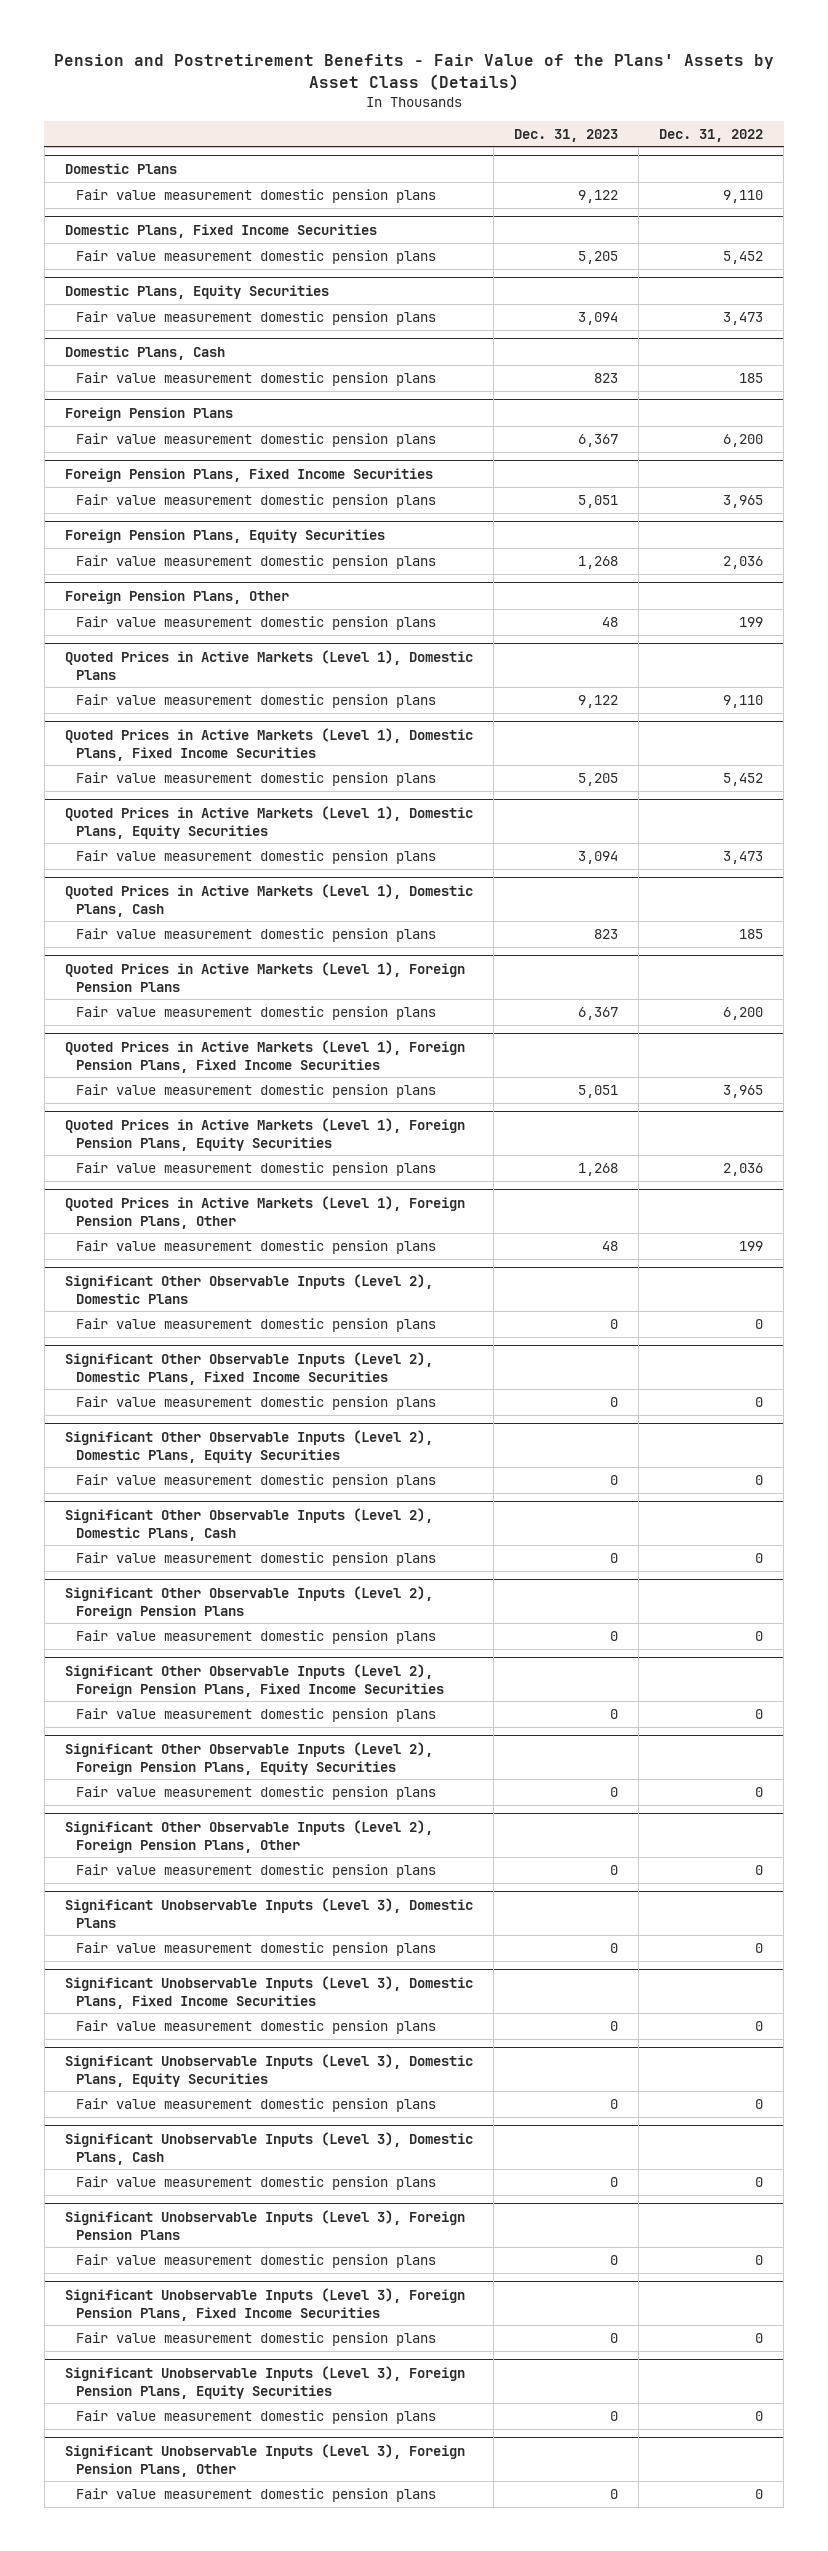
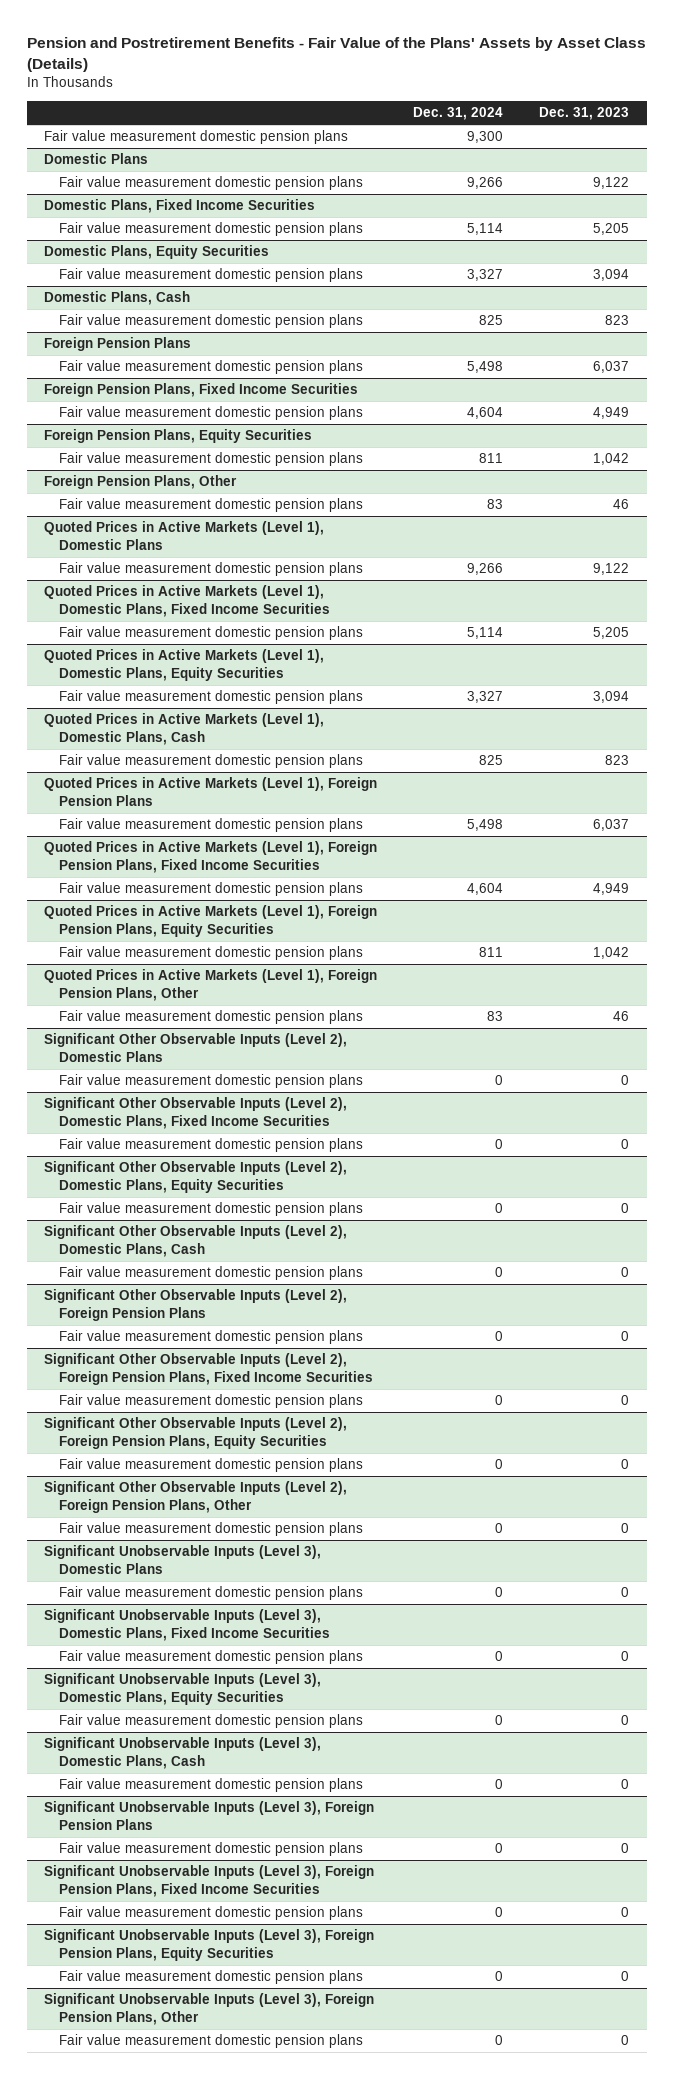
- | Dec. 31, 2023 | Dec. 31, 2022
+ | Dec. 31, 2024 | Dec. 31, 2023
+ Fair value measurement domestic pension plans | 9,300 |
@ Foreign Pension Plans
- Fair value measurement domestic pension plans | 6,367 | 6,200
+ Fair value measurement domestic pension plans | 5,498 | 6,037
@ Foreign Pension Plans, Fixed Income Securities
- Fair value measurement domestic pension plans | 5,051 | 3,965
+ Fair value measurement domestic pension plans | 4,604 | 4,949
@ Foreign Pension Plans, Equity Securities
- Fair value measurement domestic pension plans | 1,268 | 2,036
+ Fair value measurement domestic pension plans | 811 | 1,042
@ Foreign Pension Plans, Other
- Fair value measurement domestic pension plans | 48 | 199
+ Fair value measurement domestic pension plans | 83 | 46
@ Quoted Prices in Active Markets (Level 1), Foreign Pension Plans
- Fair value measurement domestic pension plans | 6,367 | 6,200
+ Fair value measurement domestic pension plans | 5,498 | 6,037
@ Quoted Prices in Active Markets (Level 1), Foreign Pension Plans, Fixed Income Securities
- Fair value measurement domestic pension plans | 5,051 | 3,965
+ Fair value measurement domestic pension plans | 4,604 | 4,949
@ Quoted Prices in Active Markets (Level 1), Foreign Pension Plans, Equity Securities
- Fair value measurement domestic pension plans | 1,268 | 2,036
+ Fair value measurement domestic pension plans | 811 | 1,042
@ Quoted Prices in Active Markets (Level 1), Foreign Pension Plans, Other
- Fair value measurement domestic pension plans | 48 | 199
+ Fair value measurement domestic pension plans | 83 | 46

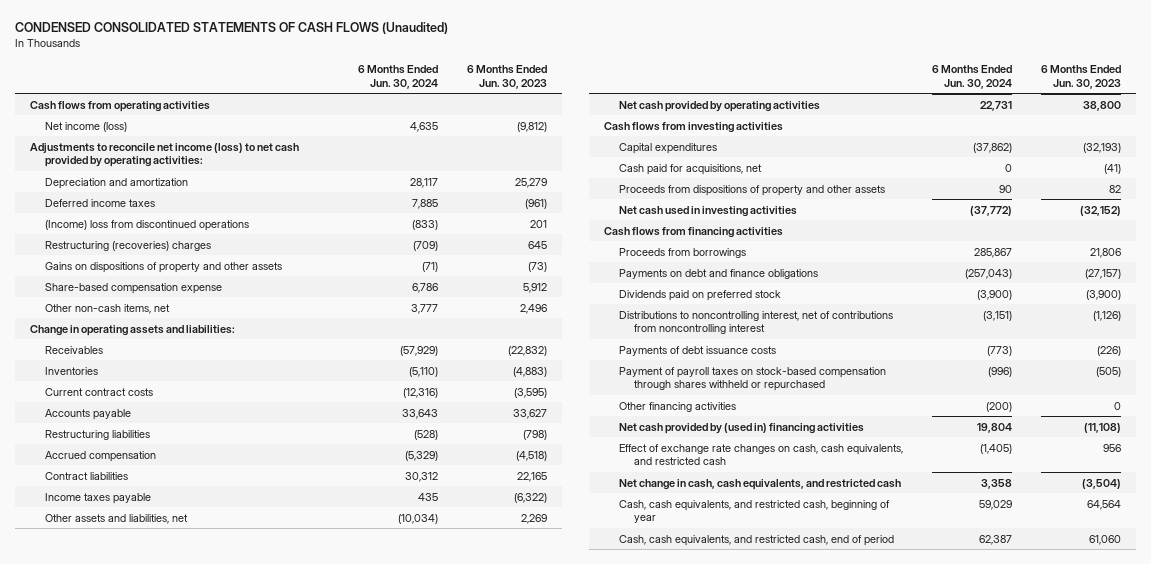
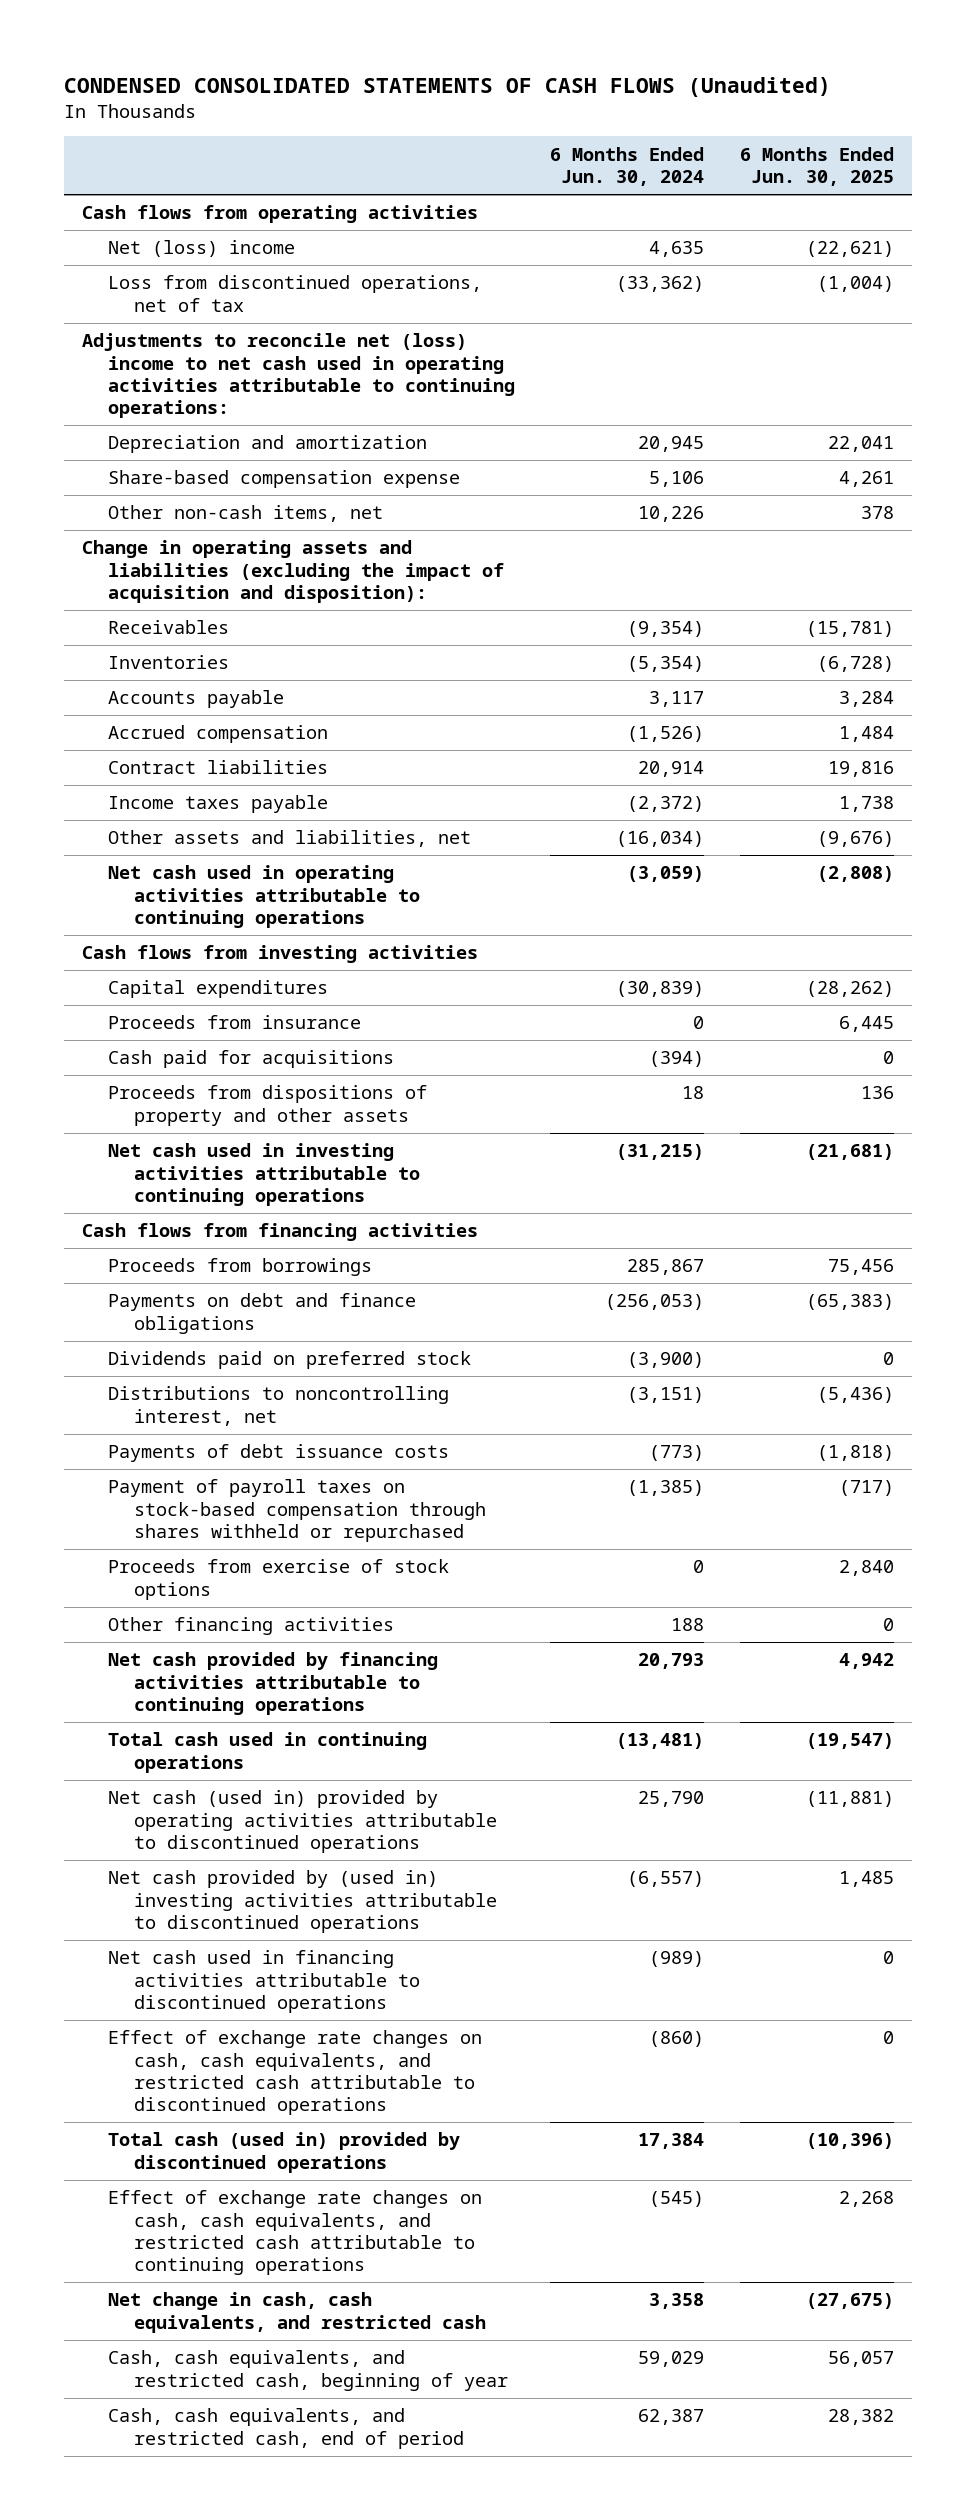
- | 6 Months Ended Jun. 30, 2024 | 6 Months Ended Jun. 30, 2023
+ | 6 Months Ended Jun. 30, 2024 | 6 Months Ended Jun. 30, 2025
- Net income (loss) | 4,635 | (9,812)
- Adjustments to reconcile net income (loss) to net cash provided by operating activities:
- Depreciation and amortization | 28,117 | 25,279
- Deferred income taxes | 7,885 | (961)
- (Income) loss from discontinued operations | (833) | 201
- Restructuring (recoveries) charges | (709) | 645
- Gains on dispositions of property and other assets | (71) | (73)
- Share-based compensation expense | 6,786 | 5,912
- Other non-cash items, net | 3,777 | 2,496
- Change in operating assets and liabilities:
- Receivables | (57,929) | (22,832)
- Inventories | (5,110) | (4,883)
- Current contract costs | (12,316) | (3,595)
- Accounts payable | 33,643 | 33,627
- Restructuring liabilities | (528) | (798)
- Accrued compensation | (5,329) | (4,518)
- Contract liabilities | 30,312 | 22,165
- Income taxes payable | 435 | (6,322)
- Other assets and liabilities, net | (10,034) | 2,269
- Net cash provided by operating activities | 22,731 | 38,800
+ Net (loss) income | 4,635 | (22,621)
+ Loss from discontinued operations, net of tax | (33,362) | (1,004)
+ Adjustments to reconcile net (loss) income to net cash used in operating activities attributable to continuing operations:
+ Depreciation and amortization | 20,945 | 22,041
+ Share-based compensation expense | 5,106 | 4,261
+ Other non-cash items, net | 10,226 | 378
+ Change in operating assets and liabilities (excluding the impact of acquisition and disposition):
+ Receivables | (9,354) | (15,781)
+ Inventories | (5,354) | (6,728)
+ Accounts payable | 3,117 | 3,284
+ Accrued compensation | (1,526) | 1,484
+ Contract liabilities | 20,914 | 19,816
+ Income taxes payable | (2,372) | 1,738
+ Other assets and liabilities, net | (16,034) | (9,676)
+ Net cash used in operating activities attributable to continuing operations | (3,059) | (2,808)
- Capital expenditures | (37,862) | (32,193)
- Cash paid for acquisitions, net | 0 | (41)
- Proceeds from dispositions of property and other assets | 90 | 82
- Net cash used in investing activities | (37,772) | (32,152)
+ Capital expenditures | (30,839) | (28,262)
+ Proceeds from insurance | 0 | 6,445
+ Cash paid for acquisitions | (394) | 0
+ Proceeds from dispositions of property and other assets | 18 | 136
+ Net cash used in investing activities attributable to continuing operations | (31,215) | (21,681)
- Payments on debt and finance obligations | (257,043) | (27,157)
+ Payments on debt and finance obligations | (256,053) | (65,383)
- Distributions to noncontrolling interest, net of contributions from noncontrolling interest | (3,151) | (1,126)
+ Distributions to noncontrolling interest, net | (3,151) | (5,436)
- Payment of payroll taxes on stock-based compensation through shares withheld or repurchased | (996) | (505)
- Other financing activities | (200) | 0
- Net cash provided by (used in) financing activities | 19,804 | (11,108)
- Effect of exchange rate changes on cash, cash equivalents, and restricted cash | (1,405) | 956
+ Payment of payroll taxes on stock-based compensation through shares withheld or repurchased | (1,385) | (717)
+ Proceeds from exercise of stock options | 0 | 2,840
+ Other financing activities | 188 | 0
+ Net cash provided by financing activities attributable to continuing operations | 20,793 | 4,942
+ Total cash used in continuing operations | (13,481) | (19,547)
+ Net cash (used in) provided by operating activities attributable to discontinued operations | 25,790 | (11,881)
+ Net cash provided by (used in) investing activities attributable to discontinued operations | (6,557) | 1,485
+ Net cash used in financing activities attributable to discontinued operations | (989) | 0
+ Effect of exchange rate changes on cash, cash equivalents, and restricted cash attributable to discontinued operations | (860) | 0
+ Total cash (used in) provided by discontinued operations | 17,384 | (10,396)
+ Effect of exchange rate changes on cash, cash equivalents, and restricted cash attributable to continuing operations | (545) | 2,268

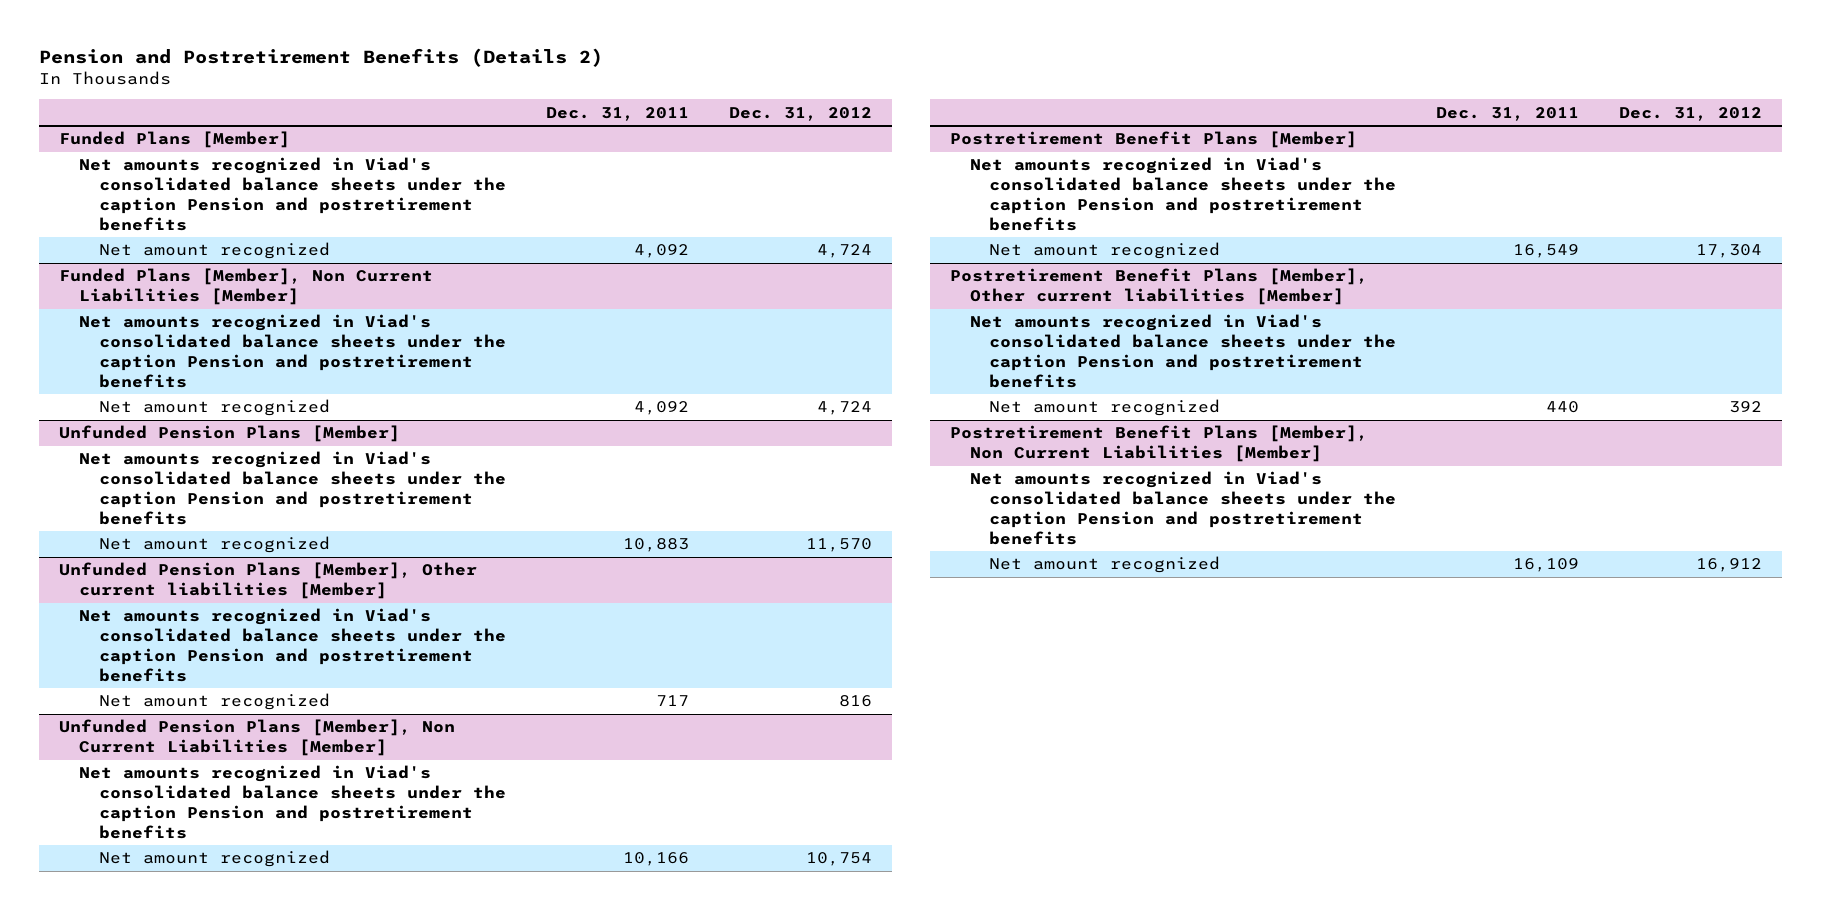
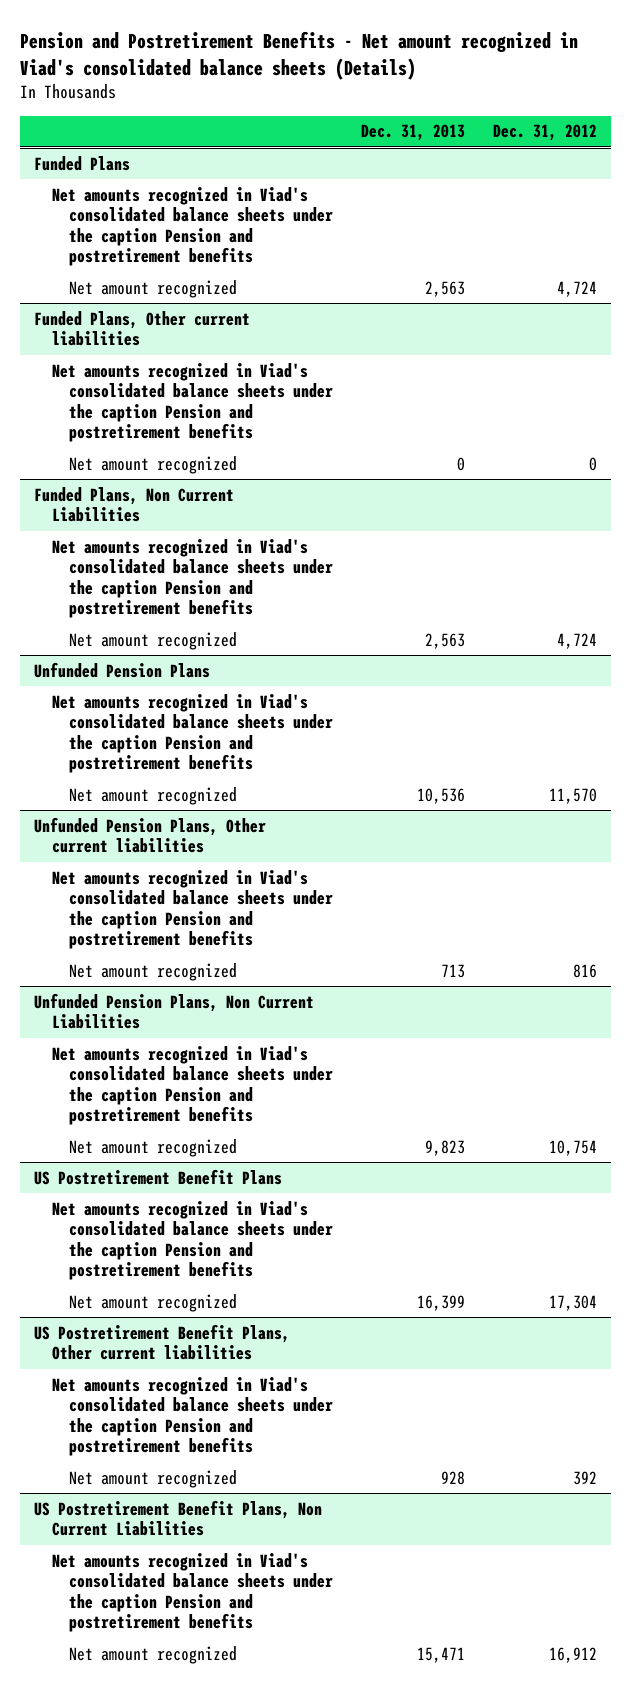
- Pension and Postretirement Benefits (Details 2)
+ Pension and Postretirement Benefits - Net amount recognized in Viad's consolidated balance sheets (Details)
- | Dec. 31, 2011 | Dec. 31, 2012
+ | Dec. 31, 2013 | Dec. 31, 2012
- Funded Plans [Member]
+ Funded Plans
- Funded Plans [Member], Non Current Liabilities [Member]
+ Funded Plans, Other current liabilities
+ Net amount recognized | 0 | 0
+ Funded Plans, Non Current Liabilities
+ Net amounts recognized in Viad's consolidated balance sheets under the caption Pension and postretirement benefits
- Unfunded Pension Plans [Member]
+ Unfunded Pension Plans
- Unfunded Pension Plans [Member], Other current liabilities [Member]
+ Unfunded Pension Plans, Other current liabilities
- Unfunded Pension Plans [Member], Non Current Liabilities [Member]
+ Unfunded Pension Plans, Non Current Liabilities
- Postretirement Benefit Plans [Member]
+ US Postretirement Benefit Plans
- Postretirement Benefit Plans [Member], Other current liabilities [Member]
+ US Postretirement Benefit Plans, Other current liabilities
- Postretirement Benefit Plans [Member], Non Current Liabilities [Member]
+ US Postretirement Benefit Plans, Non Current Liabilities

